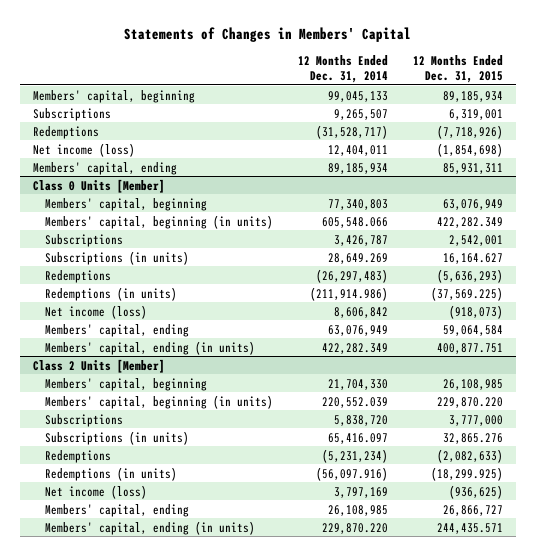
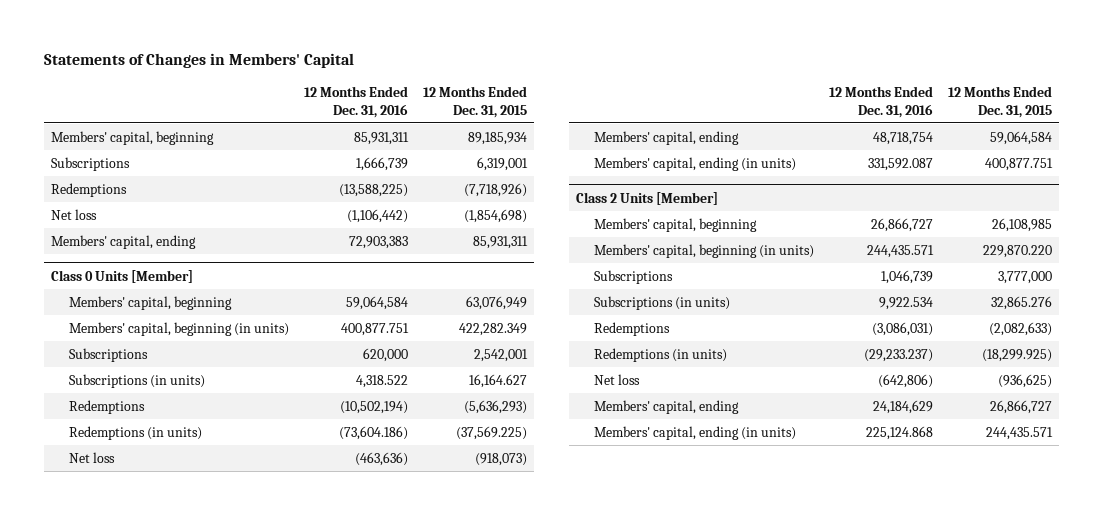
- | 12 Months Ended Dec. 31, 2014 | 12 Months Ended Dec. 31, 2015
+ | 12 Months Ended Dec. 31, 2016 | 12 Months Ended Dec. 31, 2015
- Net income (loss) | 12,404,011 | (1,854,698)
+ Net loss | (1,106,442) | (1,854,698)
@ Class 0 Units [Member]
- Net income (loss) | 8,606,842 | (918,073)
+ Net loss | (463,636) | (918,073)
@ Class 2 Units [Member]
- Net income (loss) | 3,797,169 | (936,625)
+ Net loss | (642,806) | (936,625)

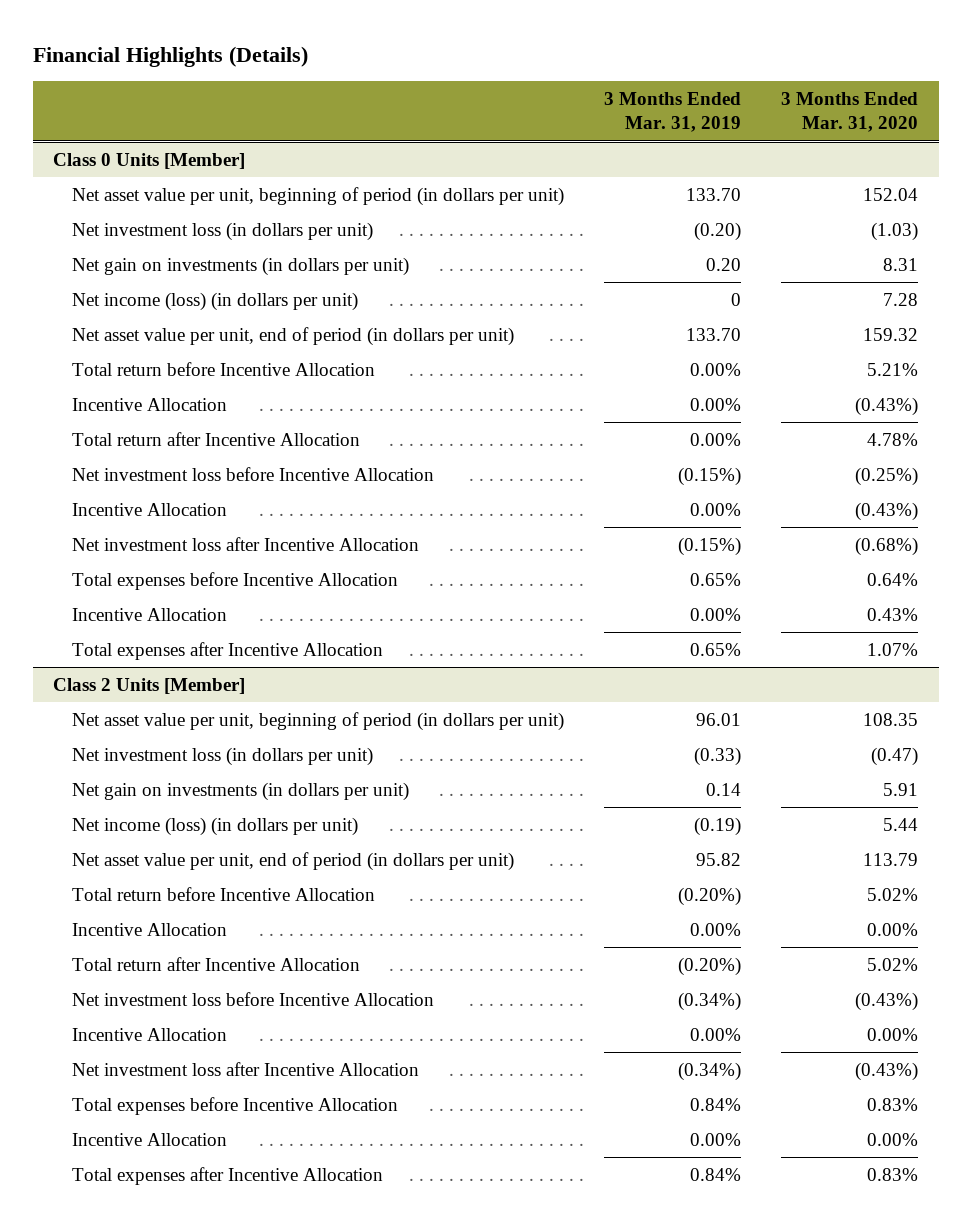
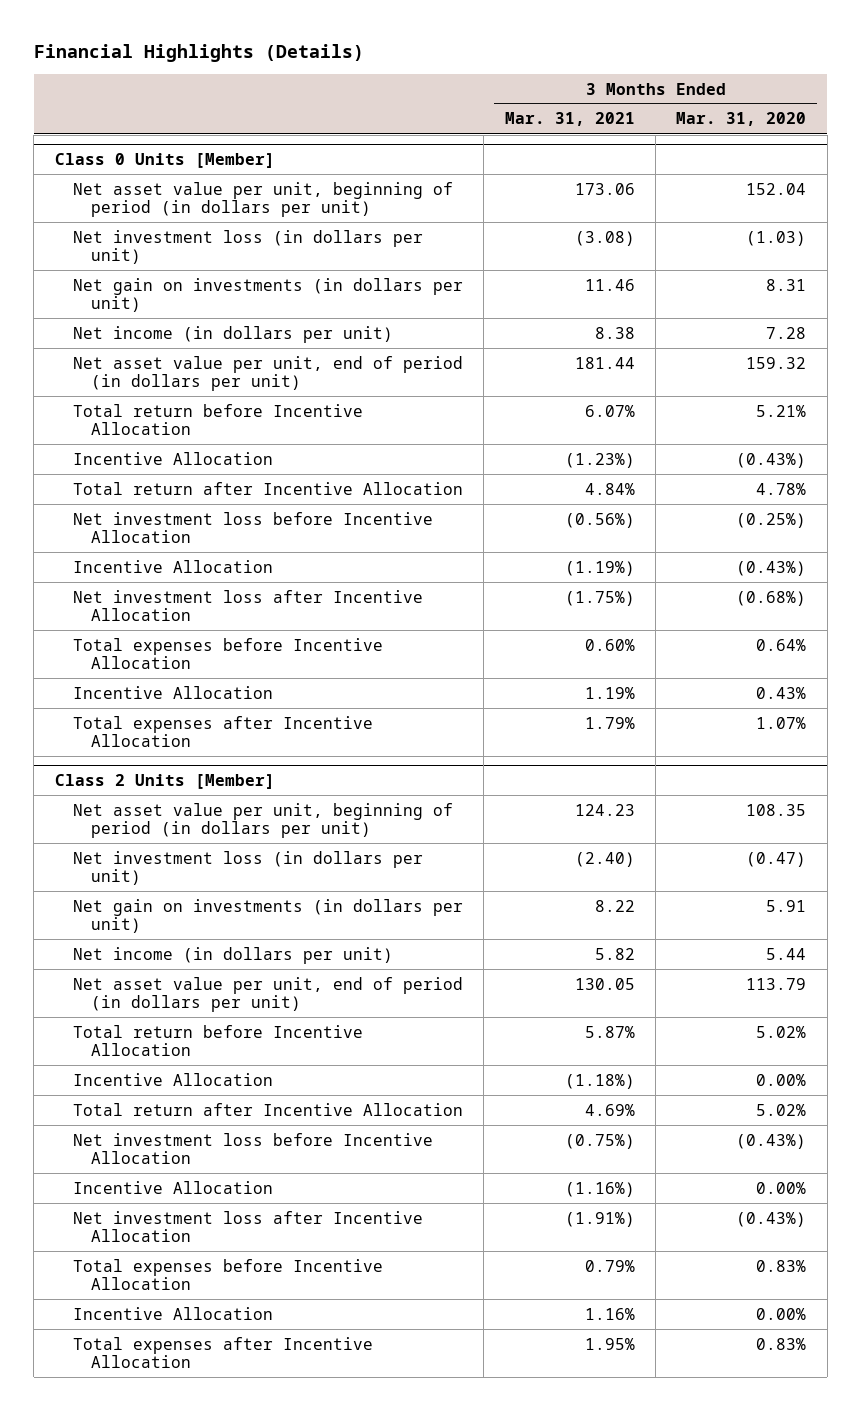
- | 3 Months Ended Mar. 31, 2019 | 3 Months Ended Mar. 31, 2020
+ | 3 Months Ended Mar. 31, 2021 | 3 Months Ended Mar. 31, 2020
@ Class 0 Units [Member]
- Net income (loss) (in dollars per unit) | 0 | 7.28
+ Net income (in dollars per unit) | 8.38 | 7.28
@ Class 2 Units [Member]
- Net income (loss) (in dollars per unit) | (0.19) | 5.44
+ Net income (in dollars per unit) | 5.82 | 5.44

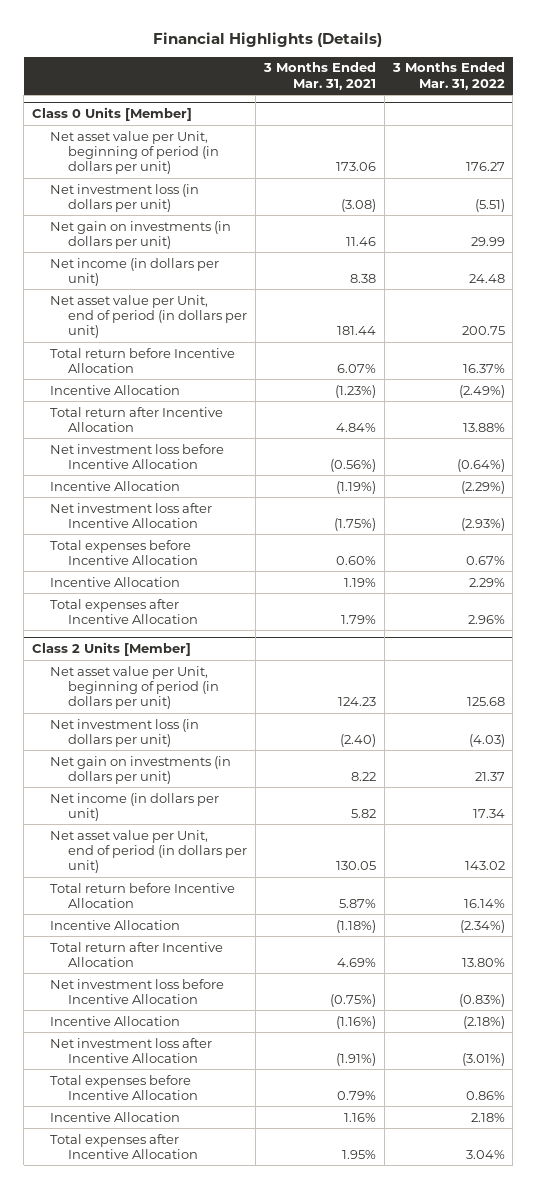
- | 3 Months Ended Mar. 31, 2021 | 3 Months Ended Mar. 31, 2020
+ | 3 Months Ended Mar. 31, 2021 | 3 Months Ended Mar. 31, 2022
@ Class 0 Units [Member]
- Net asset value per unit, beginning of period (in dollars per unit) | 173.06 | 152.04
+ Net asset value per Unit, beginning of period (in dollars per unit) | 173.06 | 176.27
- Net asset value per unit, end of period (in dollars per unit) | 181.44 | 159.32
+ Net asset value per Unit, end of period (in dollars per unit) | 181.44 | 200.75
@ Class 2 Units [Member]
- Net asset value per unit, beginning of period (in dollars per unit) | 124.23 | 108.35
+ Net asset value per Unit, beginning of period (in dollars per unit) | 124.23 | 125.68
- Net asset value per unit, end of period (in dollars per unit) | 130.05 | 113.79
+ Net asset value per Unit, end of period (in dollars per unit) | 130.05 | 143.02

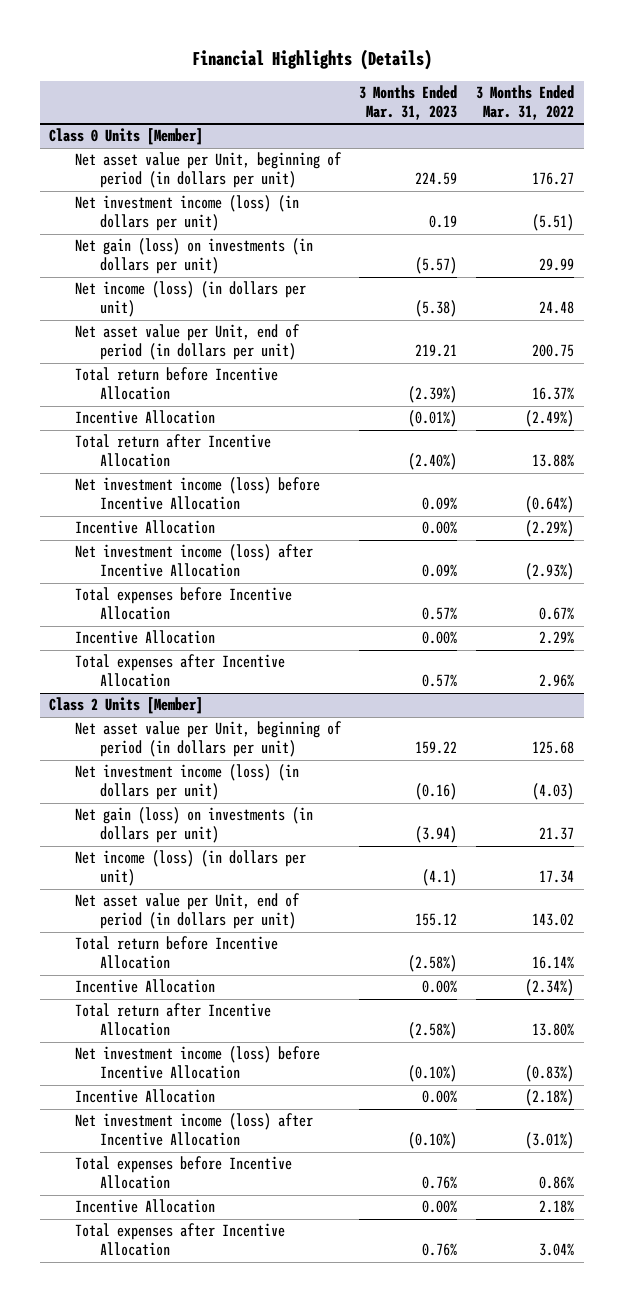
- | 3 Months Ended Mar. 31, 2021 | 3 Months Ended Mar. 31, 2022
+ | 3 Months Ended Mar. 31, 2023 | 3 Months Ended Mar. 31, 2022
@ Class 0 Units [Member]
- Net investment loss (in dollars per unit) | (3.08) | (5.51)
- Net gain on investments (in dollars per unit) | 11.46 | 29.99
- Net income (in dollars per unit) | 8.38 | 24.48
+ Net investment income (loss) (in dollars per unit) | 0.19 | (5.51)
+ Net gain (loss) on investments (in dollars per unit) | (5.57) | 29.99
+ Net income (loss) (in dollars per unit) | (5.38) | 24.48
- Net investment loss before Incentive Allocation | (0.56%) | (0.64%)
+ Net investment income (loss) before Incentive Allocation | 0.09% | (0.64%)
- Net investment loss after Incentive Allocation | (1.75%) | (2.93%)
+ Net investment income (loss) after Incentive Allocation | 0.09% | (2.93%)
@ Class 2 Units [Member]
- Net investment loss (in dollars per unit) | (2.40) | (4.03)
- Net gain on investments (in dollars per unit) | 8.22 | 21.37
- Net income (in dollars per unit) | 5.82 | 17.34
+ Net investment income (loss) (in dollars per unit) | (0.16) | (4.03)
+ Net gain (loss) on investments (in dollars per unit) | (3.94) | 21.37
+ Net income (loss) (in dollars per unit) | (4.1) | 17.34
- Net investment loss before Incentive Allocation | (0.75%) | (0.83%)
+ Net investment income (loss) before Incentive Allocation | (0.10%) | (0.83%)
- Net investment loss after Incentive Allocation | (1.91%) | (3.01%)
+ Net investment income (loss) after Incentive Allocation | (0.10%) | (3.01%)

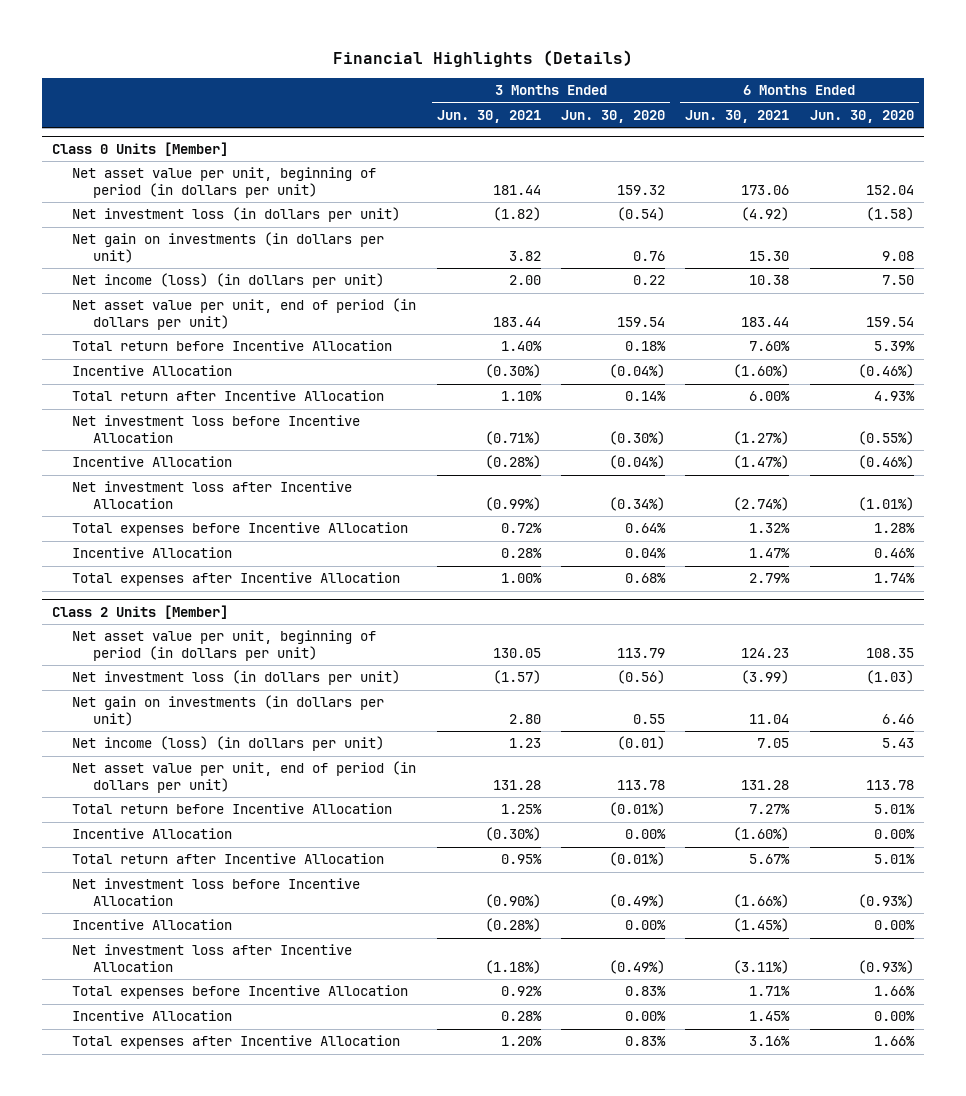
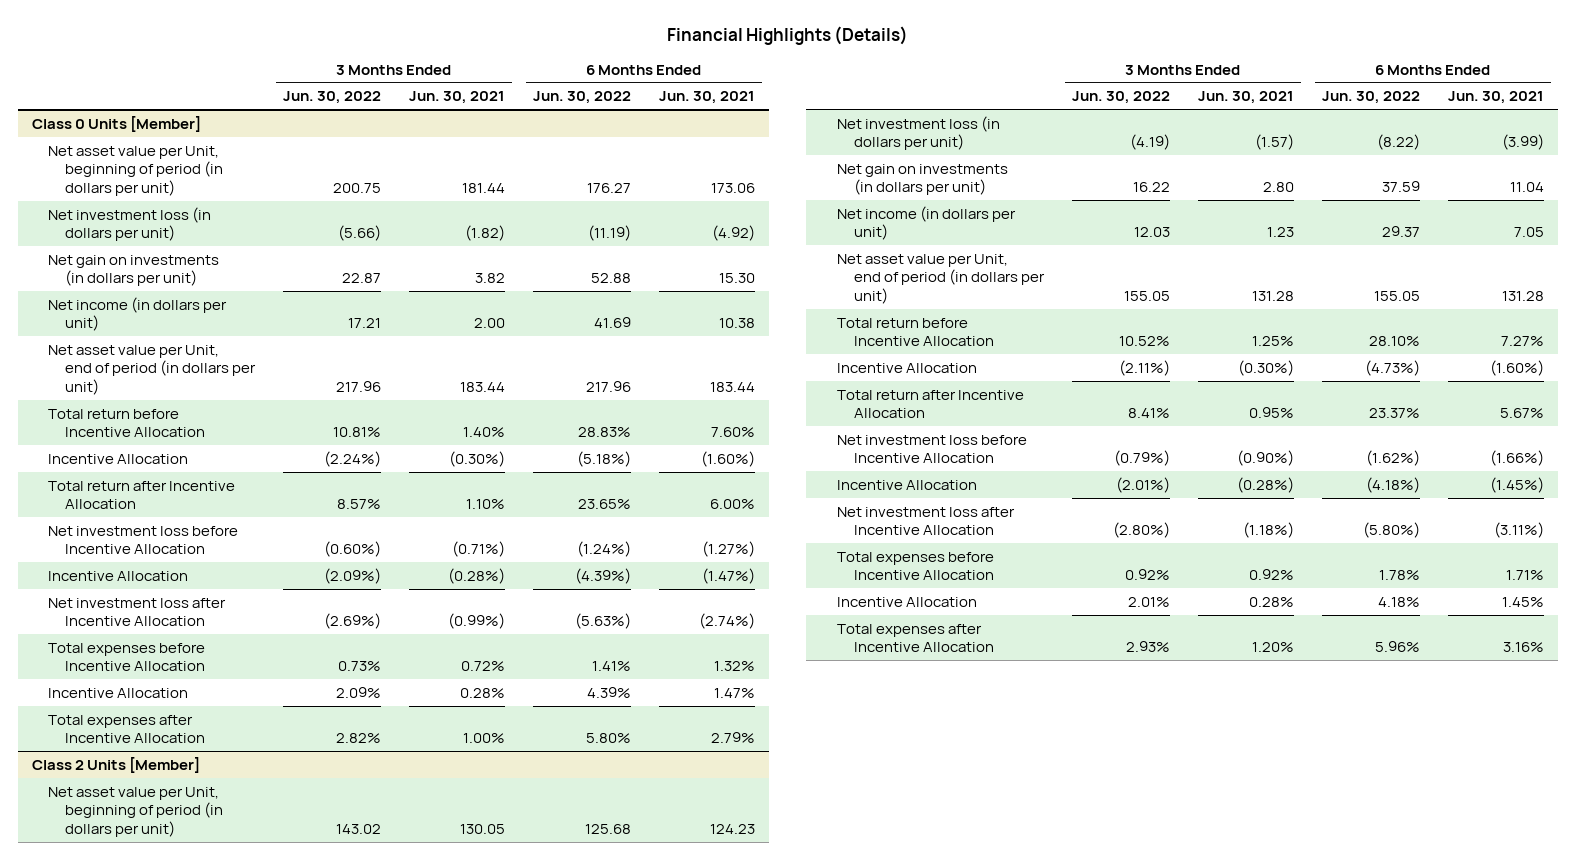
- | 3 Months Ended Jun. 30, 2021 | 3 Months Ended Jun. 30, 2020 | 6 Months Ended Jun. 30, 2021 | 6 Months Ended Jun. 30, 2020
+ | 3 Months Ended Jun. 30, 2022 | 3 Months Ended Jun. 30, 2021 | 6 Months Ended Jun. 30, 2022 | 6 Months Ended Jun. 30, 2021
@ Class 0 Units [Member]
- Net asset value per unit, beginning of period (in dollars per unit) | 181.44 | 159.32 | 173.06 | 152.04
+ Net asset value per Unit, beginning of period (in dollars per unit) | 200.75 | 181.44 | 176.27 | 173.06
- Net income (loss) (in dollars per unit) | 2.00 | 0.22 | 10.38 | 7.50
- Net asset value per unit, end of period (in dollars per unit) | 183.44 | 159.54 | 183.44 | 159.54
+ Net income (in dollars per unit) | 17.21 | 2.00 | 41.69 | 10.38
+ Net asset value per Unit, end of period (in dollars per unit) | 217.96 | 183.44 | 217.96 | 183.44
@ Class 2 Units [Member]
- Net asset value per unit, beginning of period (in dollars per unit) | 130.05 | 113.79 | 124.23 | 108.35
+ Net asset value per Unit, beginning of period (in dollars per unit) | 143.02 | 130.05 | 125.68 | 124.23
- Net income (loss) (in dollars per unit) | 1.23 | (0.01) | 7.05 | 5.43
- Net asset value per unit, end of period (in dollars per unit) | 131.28 | 113.78 | 131.28 | 113.78
+ Net income (in dollars per unit) | 12.03 | 1.23 | 29.37 | 7.05
+ Net asset value per Unit, end of period (in dollars per unit) | 155.05 | 131.28 | 155.05 | 131.28

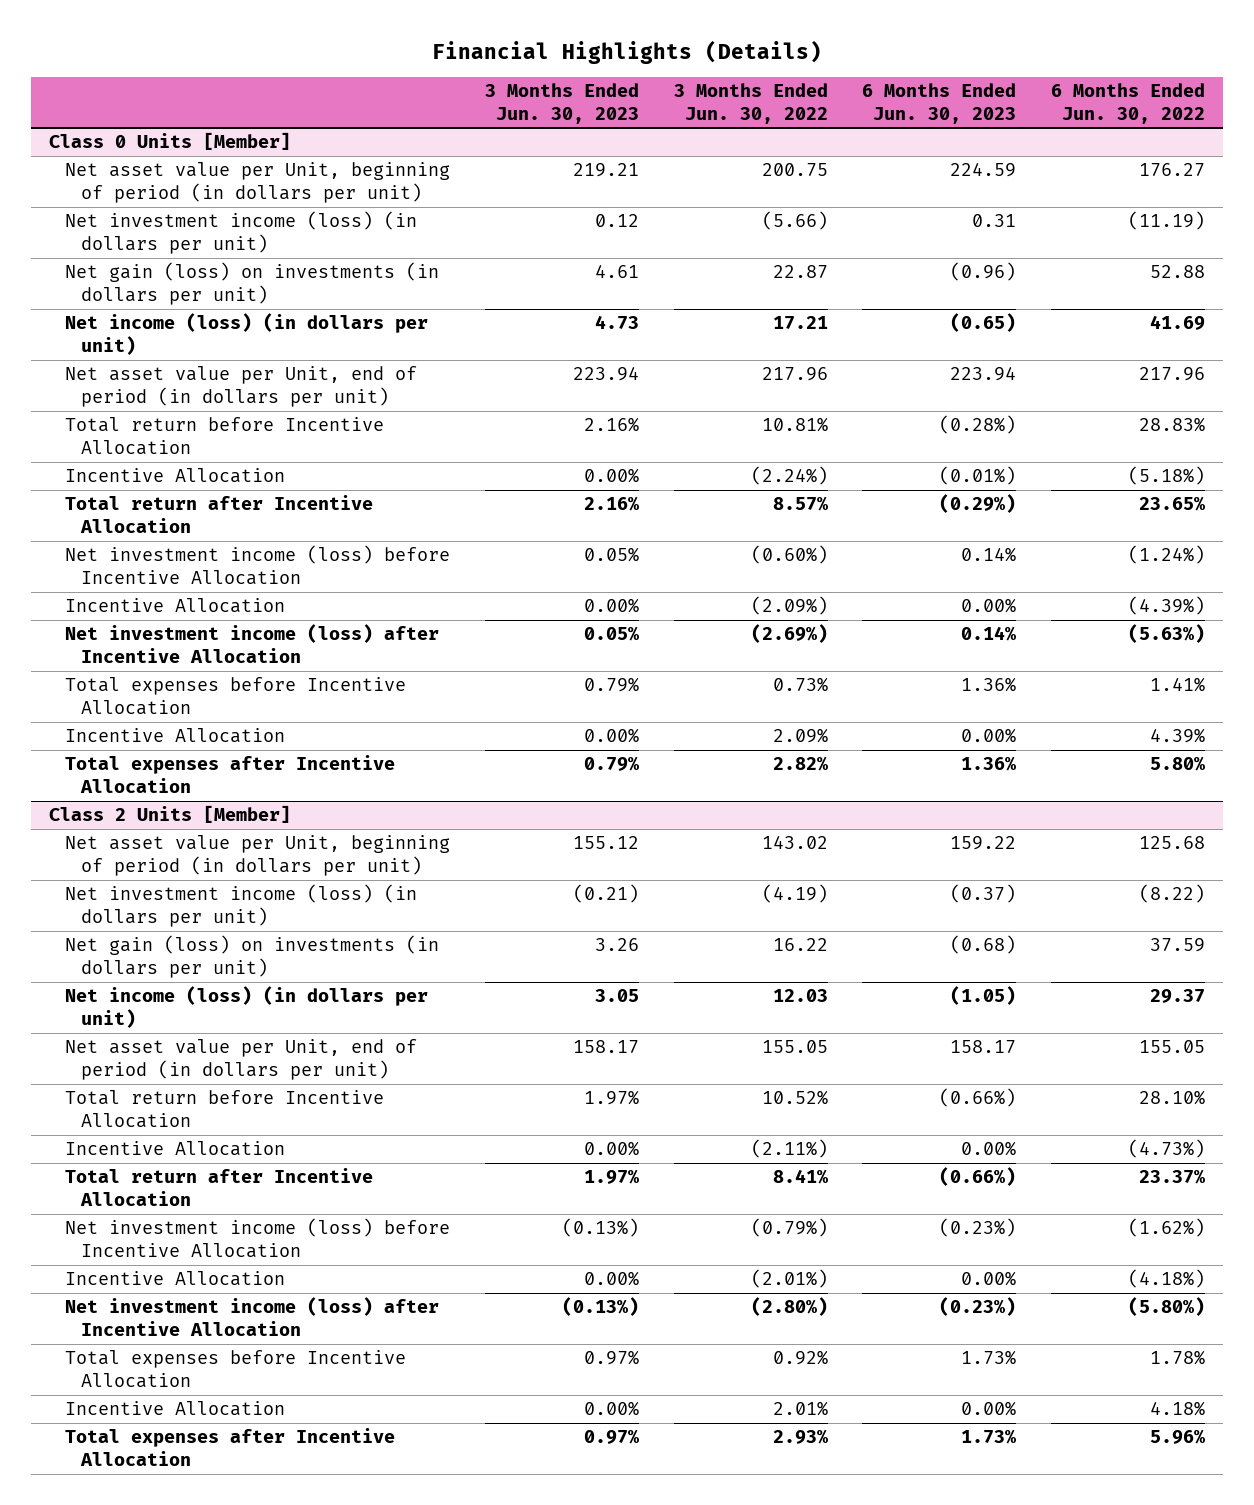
- | 3 Months Ended Jun. 30, 2022 | 3 Months Ended Jun. 30, 2021 | 6 Months Ended Jun. 30, 2022 | 6 Months Ended Jun. 30, 2021
+ | 3 Months Ended Jun. 30, 2023 | 3 Months Ended Jun. 30, 2022 | 6 Months Ended Jun. 30, 2023 | 6 Months Ended Jun. 30, 2022
@ Class 0 Units [Member]
- Net investment loss (in dollars per unit) | (5.66) | (1.82) | (11.19) | (4.92)
- Net gain on investments (in dollars per unit) | 22.87 | 3.82 | 52.88 | 15.30
- Net income (in dollars per unit) | 17.21 | 2.00 | 41.69 | 10.38
+ Net investment income (loss) (in dollars per unit) | 0.12 | (5.66) | 0.31 | (11.19)
+ Net gain (loss) on investments (in dollars per unit) | 4.61 | 22.87 | (0.96) | 52.88
+ Net income (loss) (in dollars per unit) | 4.73 | 17.21 | (0.65) | 41.69
- Net investment loss before Incentive Allocation | (0.60%) | (0.71%) | (1.24%) | (1.27%)
+ Net investment income (loss) before Incentive Allocation | 0.05% | (0.60%) | 0.14% | (1.24%)
- Net investment loss after Incentive Allocation | (2.69%) | (0.99%) | (5.63%) | (2.74%)
+ Net investment income (loss) after Incentive Allocation | 0.05% | (2.69%) | 0.14% | (5.63%)
@ Class 2 Units [Member]
- Net investment loss (in dollars per unit) | (4.19) | (1.57) | (8.22) | (3.99)
- Net gain on investments (in dollars per unit) | 16.22 | 2.80 | 37.59 | 11.04
- Net income (in dollars per unit) | 12.03 | 1.23 | 29.37 | 7.05
+ Net investment income (loss) (in dollars per unit) | (0.21) | (4.19) | (0.37) | (8.22)
+ Net gain (loss) on investments (in dollars per unit) | 3.26 | 16.22 | (0.68) | 37.59
+ Net income (loss) (in dollars per unit) | 3.05 | 12.03 | (1.05) | 29.37
- Net investment loss before Incentive Allocation | (0.79%) | (0.90%) | (1.62%) | (1.66%)
+ Net investment income (loss) before Incentive Allocation | (0.13%) | (0.79%) | (0.23%) | (1.62%)
- Net investment loss after Incentive Allocation | (2.80%) | (1.18%) | (5.80%) | (3.11%)
+ Net investment income (loss) after Incentive Allocation | (0.13%) | (2.80%) | (0.23%) | (5.80%)

